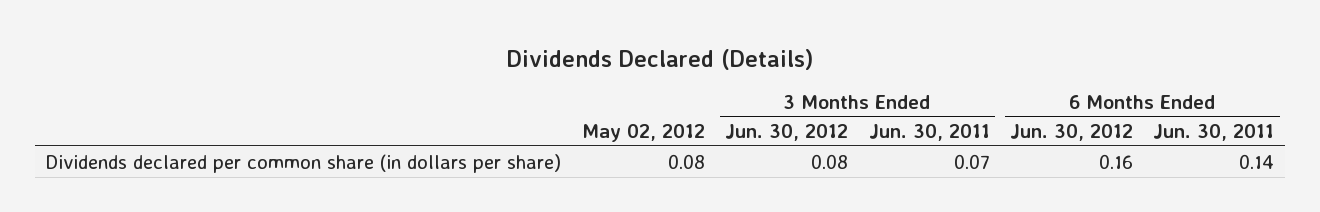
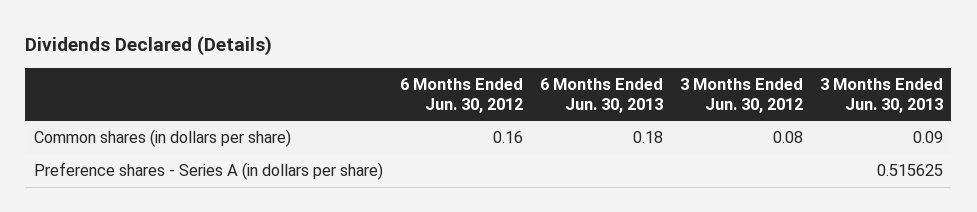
- | May 02, 2012 | 3 Months Ended Jun. 30, 2012 | 3 Months Ended Jun. 30, 2011 | 6 Months Ended Jun. 30, 2012 | 6 Months Ended Jun. 30, 2011
+ | 6 Months Ended Jun. 30, 2012 | 6 Months Ended Jun. 30, 2013 | 3 Months Ended Jun. 30, 2012 | 3 Months Ended Jun. 30, 2013
- Dividends declared per common share (in dollars per share) | 0.08 | 0.08 | 0.07 | 0.16 | 0.14
+ Common shares (in dollars per share) | 0.16 | 0.18 | 0.08 | 0.09
+ Preference shares - Series A (in dollars per share) | | | | 0.515625

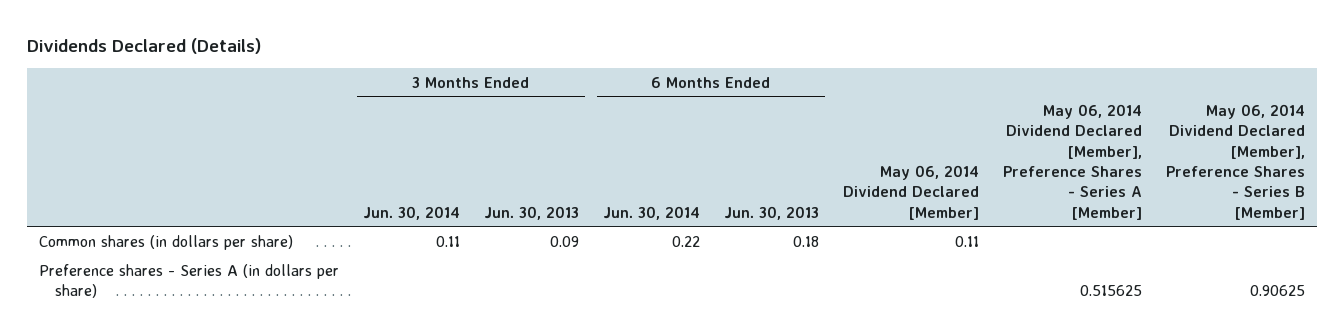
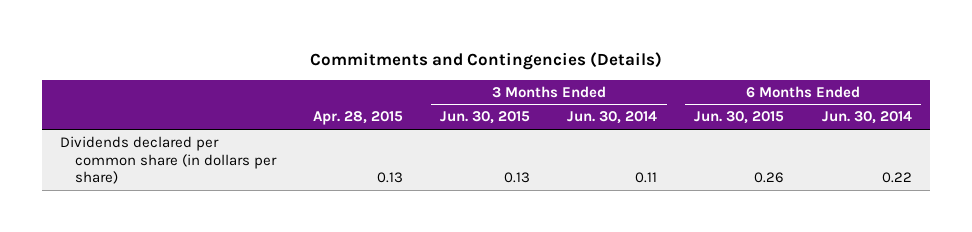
- Dividends Declared (Details)
+ Commitments and Contingencies (Details)
- | 3 Months Ended Jun. 30, 2014 | 3 Months Ended Jun. 30, 2013 | 6 Months Ended Jun. 30, 2014 | 6 Months Ended Jun. 30, 2013 | May 06, 2014 Dividend Declared [Member] | May 06, 2014 Dividend Declared [Member], Preference Shares - Series A [Member] | May 06, 2014 Dividend Declared [Member], Preference Shares - Series B [Member]
+ | Apr. 28, 2015 | 3 Months Ended Jun. 30, 2015 | 3 Months Ended Jun. 30, 2014 | 6 Months Ended Jun. 30, 2015 | 6 Months Ended Jun. 30, 2014
- Common shares (in dollars per share) | 0.11 | 0.09 | 0.22 | 0.18 | 0.11 | |
- Preference shares - Series A (in dollars per share) | | | | | | 0.515625 | 0.90625
+ Dividends declared per common share (in dollars per share) | 0.13 | 0.13 | 0.11 | 0.26 | 0.22

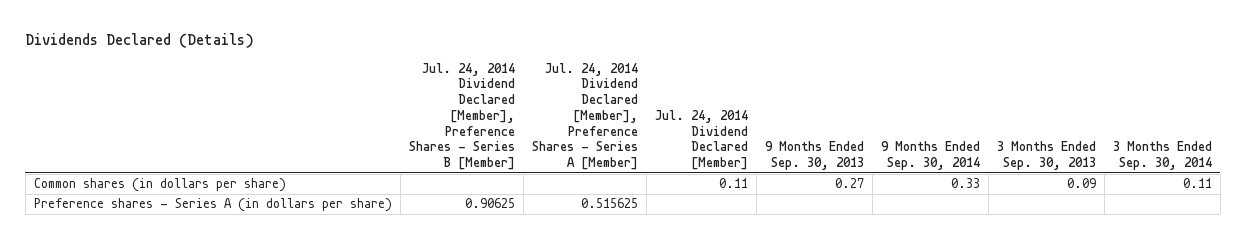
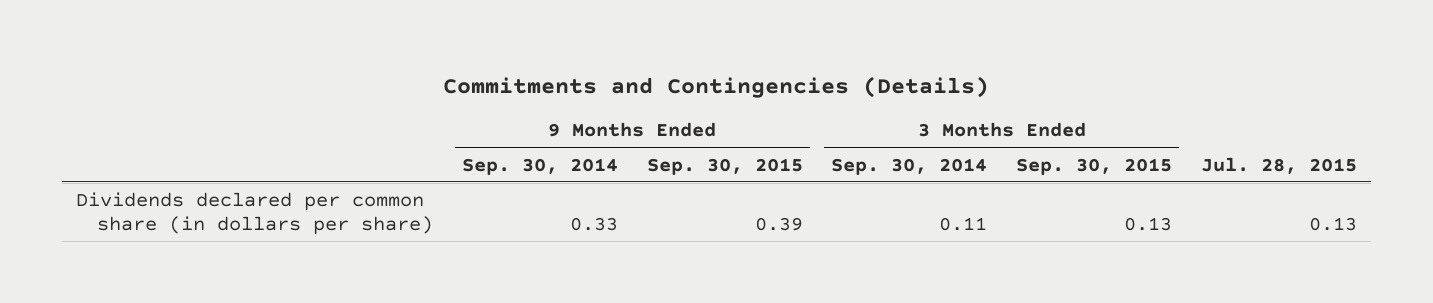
- Dividends Declared (Details)
+ Commitments and Contingencies (Details)
- | Jul. 24, 2014 Dividend Declared [Member], Preference Shares - Series B [Member] | Jul. 24, 2014 Dividend Declared [Member], Preference Shares - Series A [Member] | Jul. 24, 2014 Dividend Declared [Member] | 9 Months Ended Sep. 30, 2013 | 9 Months Ended Sep. 30, 2014 | 3 Months Ended Sep. 30, 2013 | 3 Months Ended Sep. 30, 2014
+ | 9 Months Ended Sep. 30, 2014 | 9 Months Ended Sep. 30, 2015 | 3 Months Ended Sep. 30, 2014 | 3 Months Ended Sep. 30, 2015 | Jul. 28, 2015
- Common shares (in dollars per share) | | | 0.11 | 0.27 | 0.33 | 0.09 | 0.11
- Preference shares - Series A (in dollars per share) | 0.90625 | 0.515625 | | | | |
+ Dividends declared per common share (in dollars per share) | 0.33 | 0.39 | 0.11 | 0.13 | 0.13

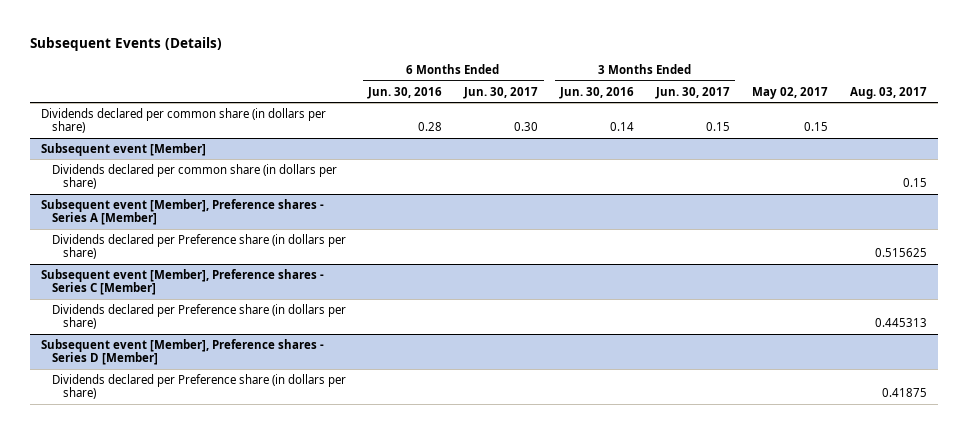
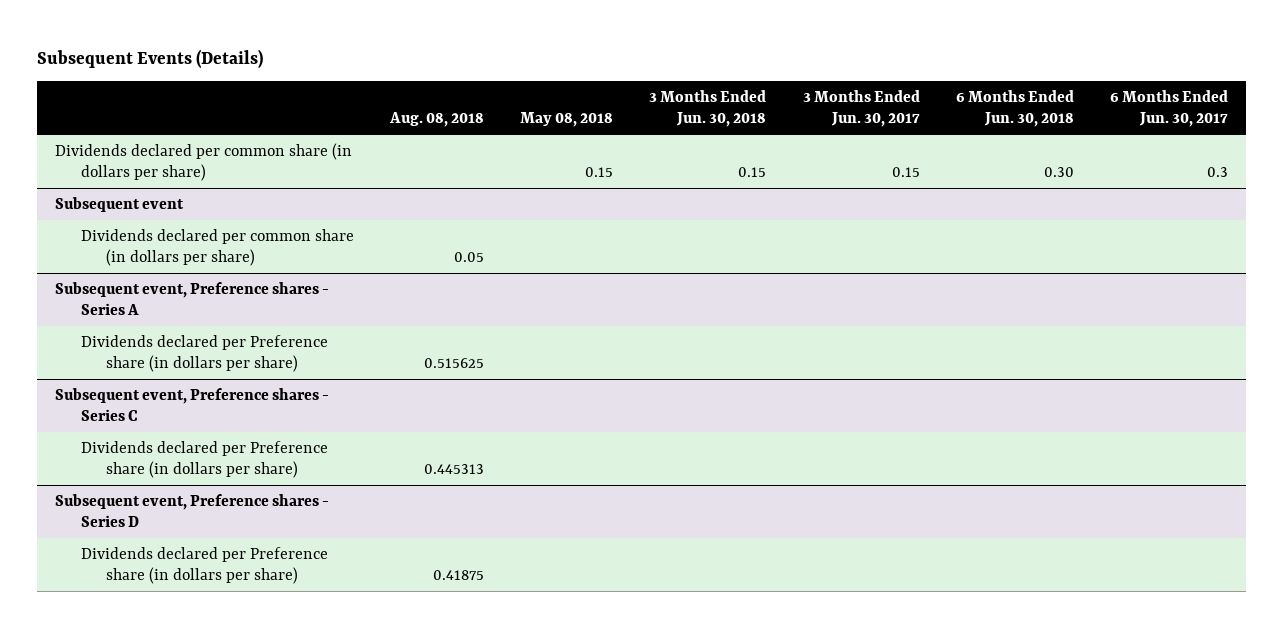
- | 6 Months Ended Jun. 30, 2016 | 6 Months Ended Jun. 30, 2017 | 3 Months Ended Jun. 30, 2016 | 3 Months Ended Jun. 30, 2017 | May 02, 2017 | Aug. 03, 2017
+ | Aug. 08, 2018 | May 08, 2018 | 3 Months Ended Jun. 30, 2018 | 3 Months Ended Jun. 30, 2017 | 6 Months Ended Jun. 30, 2018 | 6 Months Ended Jun. 30, 2017
- Dividends declared per common share (in dollars per share) | 0.28 | 0.30 | 0.14 | 0.15 | 0.15 |
- Subsequent event [Member]
+ Dividends declared per common share (in dollars per share) | | 0.15 | 0.15 | 0.15 | 0.30 | 0.3
+ Subsequent event
- Subsequent event [Member], Preference shares - Series A [Member]
+ Subsequent event, Preference shares - Series A
- Subsequent event [Member], Preference shares - Series C [Member]
+ Subsequent event, Preference shares - Series C
- Subsequent event [Member], Preference shares - Series D [Member]
+ Subsequent event, Preference shares - Series D

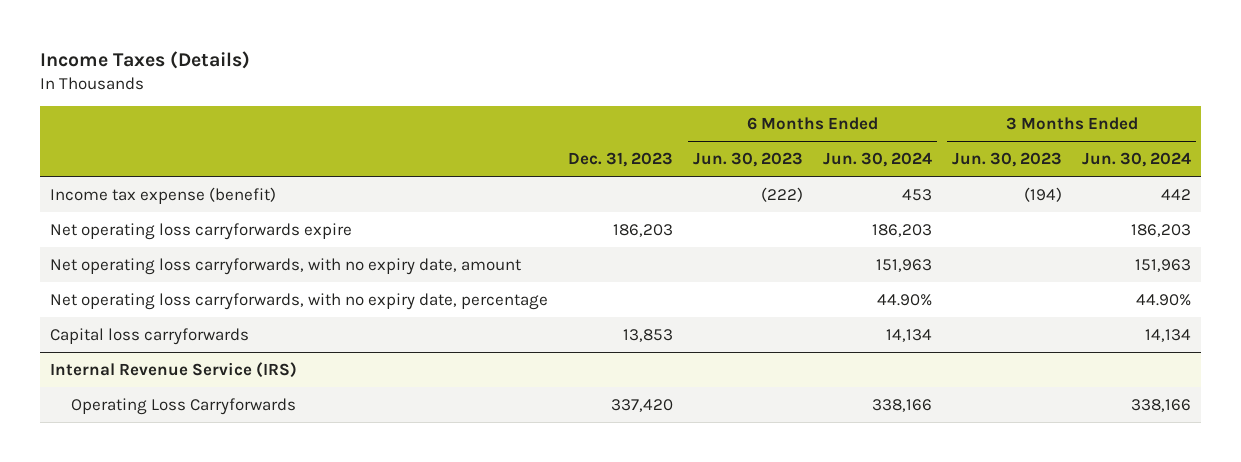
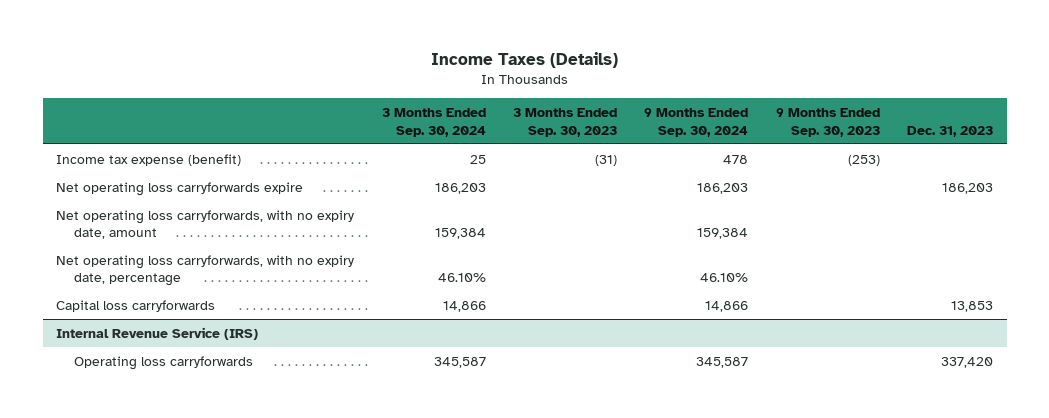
- | Dec. 31, 2023 | 6 Months Ended Jun. 30, 2023 | 6 Months Ended Jun. 30, 2024 | 3 Months Ended Jun. 30, 2023 | 3 Months Ended Jun. 30, 2024
+ | 3 Months Ended Sep. 30, 2024 | 3 Months Ended Sep. 30, 2023 | 9 Months Ended Sep. 30, 2024 | 9 Months Ended Sep. 30, 2023 | Dec. 31, 2023
@ Internal Revenue Service (IRS)
- Operating Loss Carryforwards | 337,420 | | 338,166 | | 338,166
+ Operating loss carryforwards | 345,587 | | 345,587 | | 337,420

